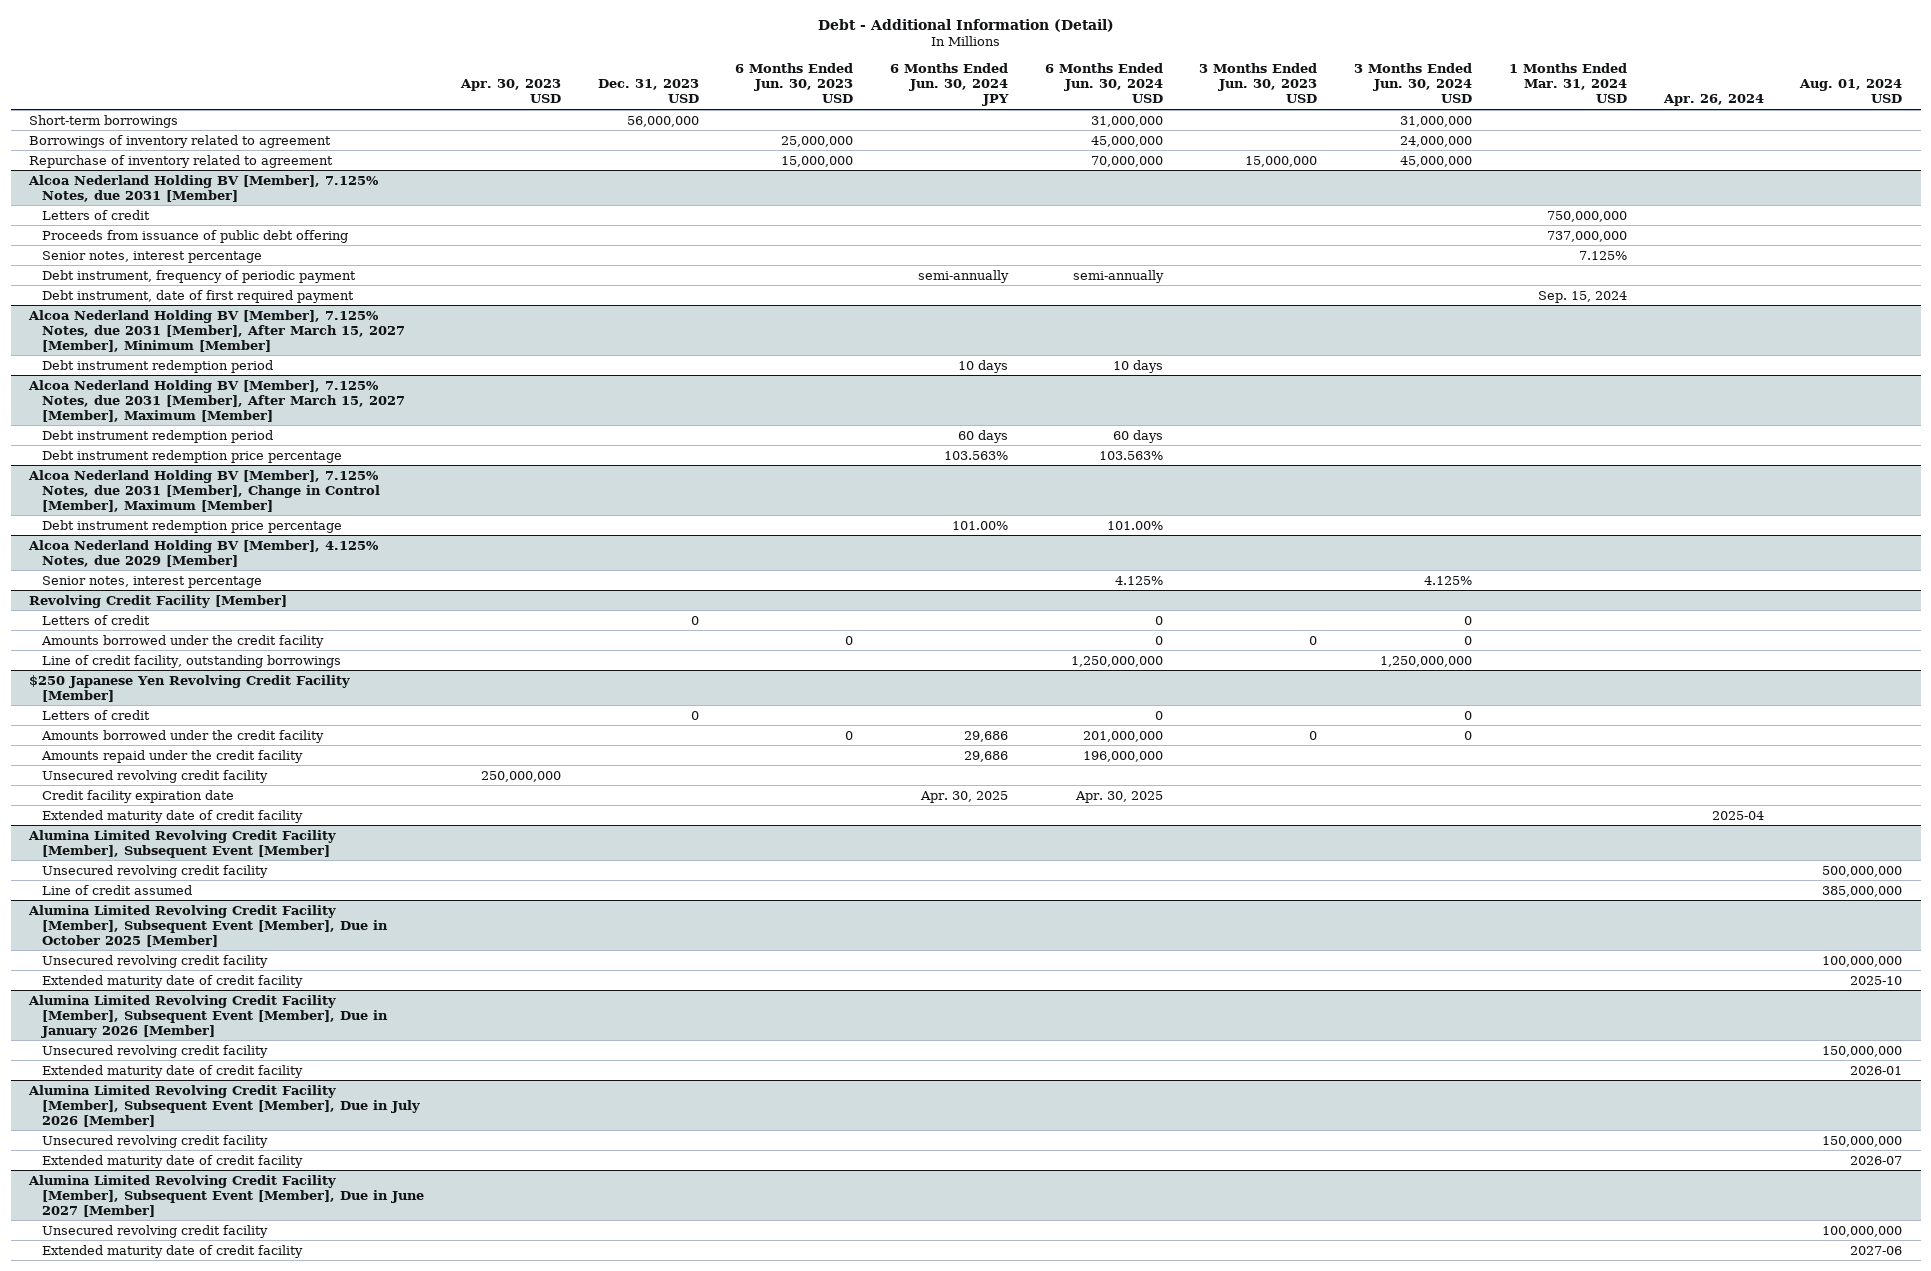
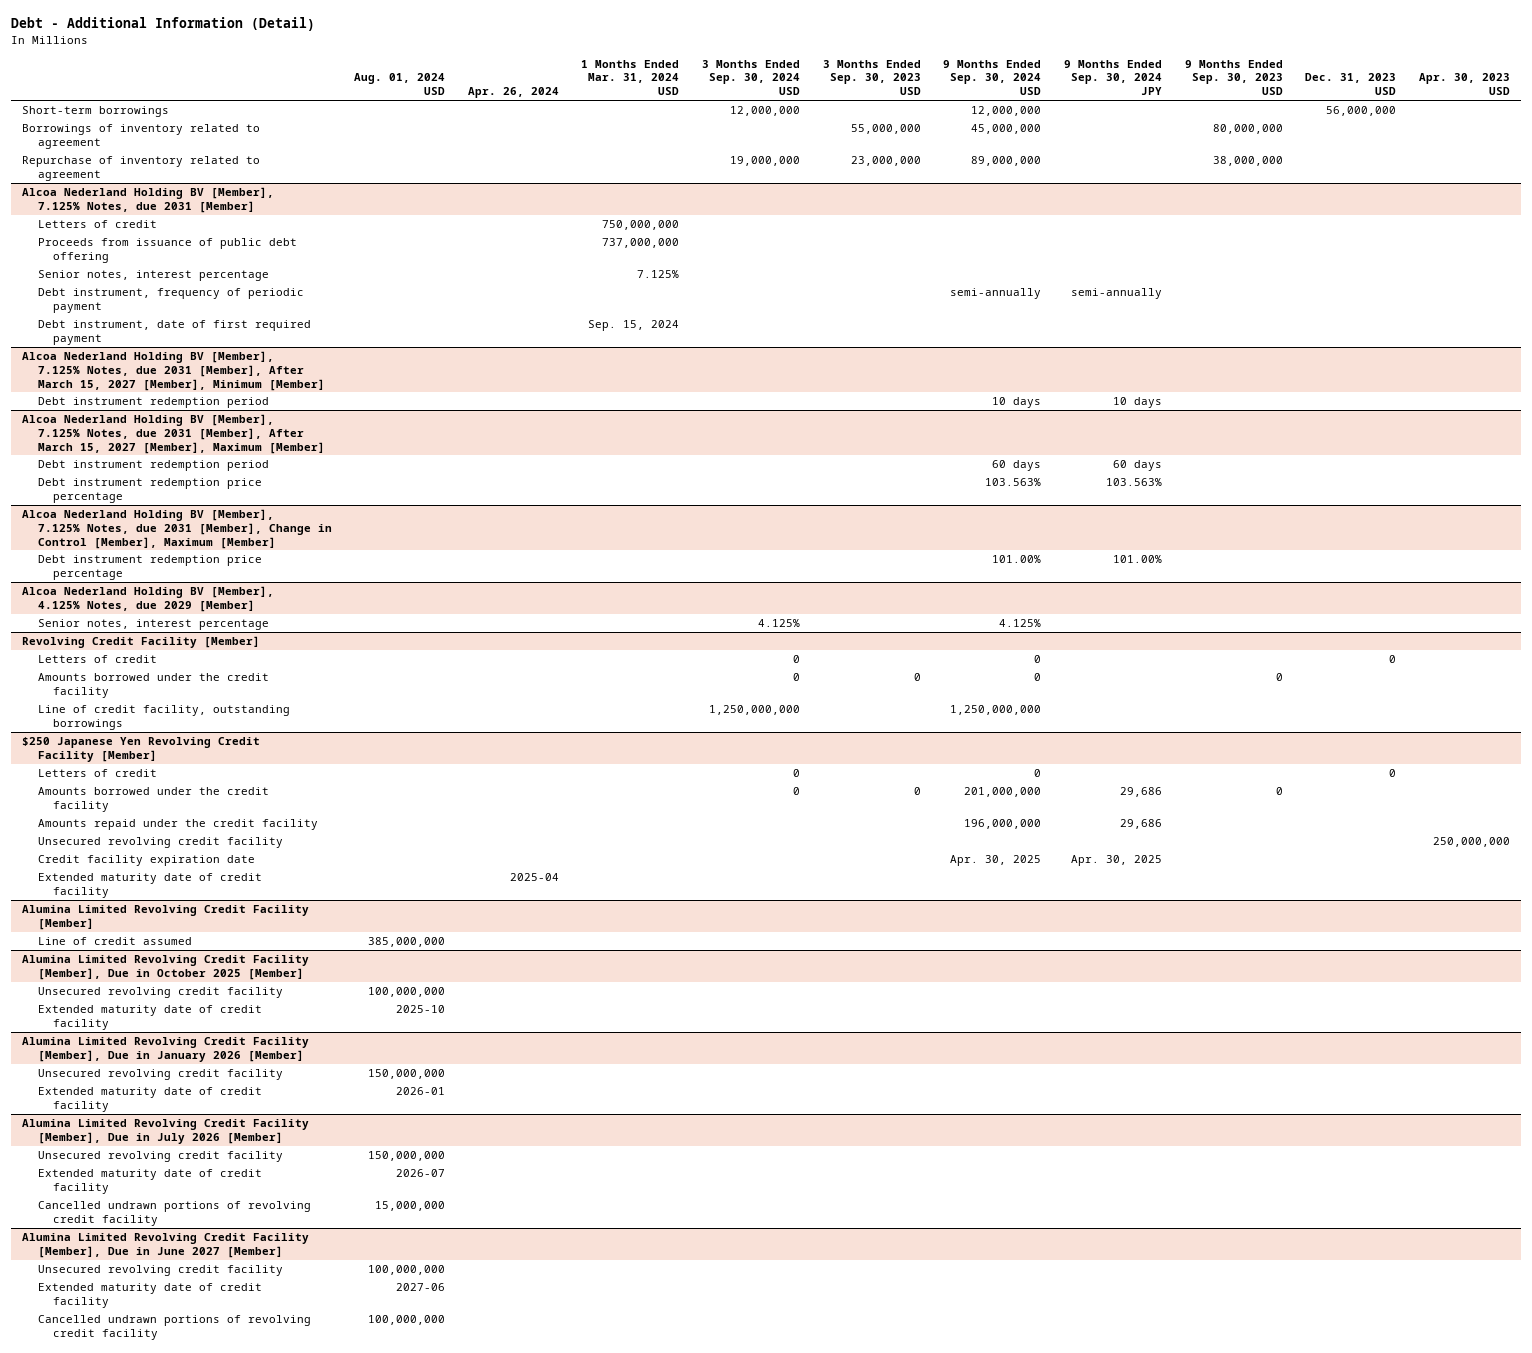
- | Apr. 30, 2023 USD | Dec. 31, 2023 USD | 6 Months Ended Jun. 30, 2023 USD | 6 Months Ended Jun. 30, 2024 JPY | 6 Months Ended Jun. 30, 2024 USD | 3 Months Ended Jun. 30, 2023 USD | 3 Months Ended Jun. 30, 2024 USD | 1 Months Ended Mar. 31, 2024 USD | Apr. 26, 2024 | Aug. 01, 2024 USD
+ | Aug. 01, 2024 USD | Apr. 26, 2024 | 1 Months Ended Mar. 31, 2024 USD | 3 Months Ended Sep. 30, 2024 USD | 3 Months Ended Sep. 30, 2023 USD | 9 Months Ended Sep. 30, 2024 USD | 9 Months Ended Sep. 30, 2024 JPY | 9 Months Ended Sep. 30, 2023 USD | Dec. 31, 2023 USD | Apr. 30, 2023 USD
- Alumina Limited Revolving Credit Facility [Member], Subsequent Event [Member]
- Unsecured revolving credit facility | | | | | | | | | | 500,000,000
+ Alumina Limited Revolving Credit Facility [Member]
- Alumina Limited Revolving Credit Facility [Member], Subsequent Event [Member], Due in October 2025 [Member]
+ Alumina Limited Revolving Credit Facility [Member], Due in October 2025 [Member]
- Alumina Limited Revolving Credit Facility [Member], Subsequent Event [Member], Due in January 2026 [Member]
+ Alumina Limited Revolving Credit Facility [Member], Due in January 2026 [Member]
- Alumina Limited Revolving Credit Facility [Member], Subsequent Event [Member], Due in July 2026 [Member]
+ Alumina Limited Revolving Credit Facility [Member], Due in July 2026 [Member]
- Alumina Limited Revolving Credit Facility [Member], Subsequent Event [Member], Due in June 2027 [Member]
+ Cancelled undrawn portions of revolving credit facility | 15,000,000 | | | | | | | | |
+ Alumina Limited Revolving Credit Facility [Member], Due in June 2027 [Member]
+ Cancelled undrawn portions of revolving credit facility | 100,000,000 | | | | | | | | |

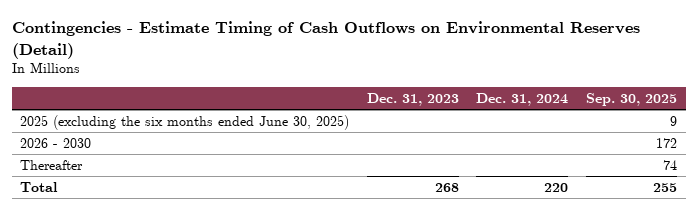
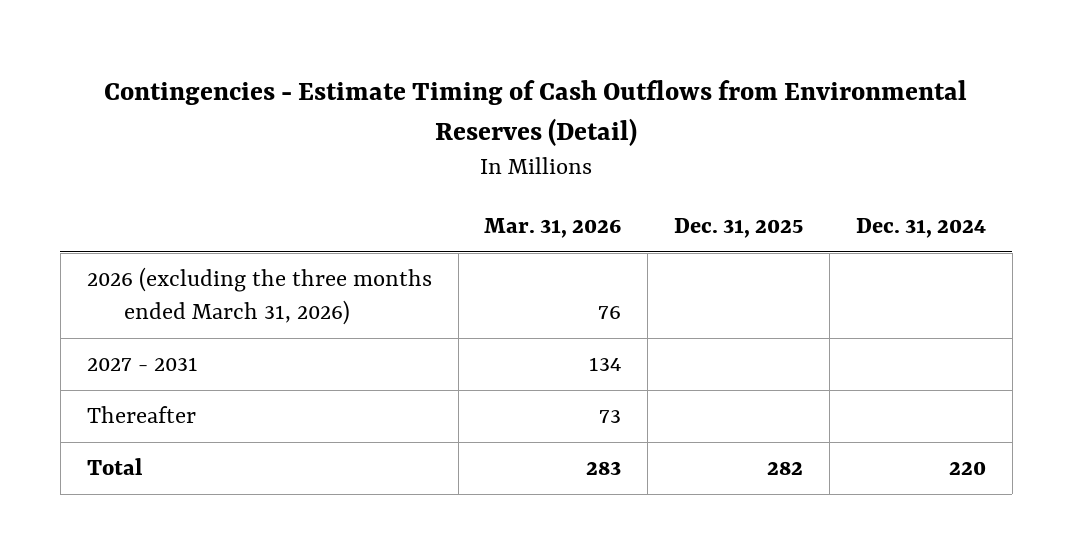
- Contingencies - Estimate Timing of Cash Outflows on Environmental Reserves (Detail)
+ Contingencies - Estimate Timing of Cash Outflows from Environmental Reserves (Detail)
- | Dec. 31, 2023 | Dec. 31, 2024 | Sep. 30, 2025
+ | Mar. 31, 2026 | Dec. 31, 2025 | Dec. 31, 2024
- 2025 (excluding the six months ended June 30, 2025) | | | 9
- 2026 - 2030 | | | 172
+ 2026 (excluding the three months ended March 31, 2026) | 76 | |
+ 2027 - 2031 | 134 | |

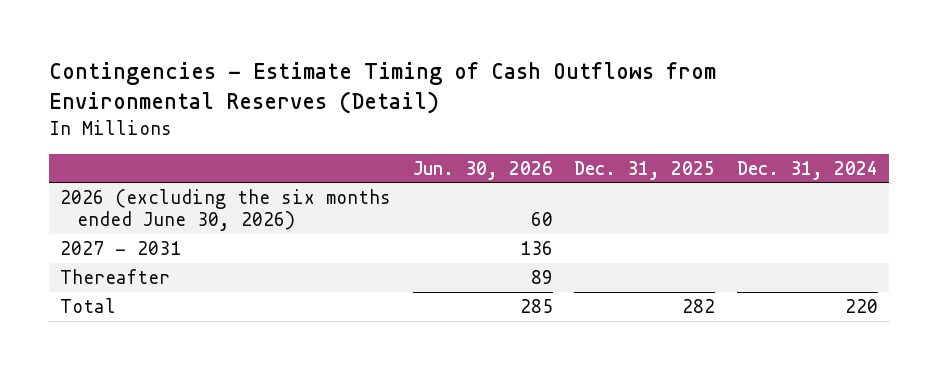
- | Mar. 31, 2026 | Dec. 31, 2025 | Dec. 31, 2024
+ | Jun. 30, 2026 | Dec. 31, 2025 | Dec. 31, 2024
- 2026 (excluding the three months ended March 31, 2026) | 76 | |
+ 2026 (excluding the six months ended June 30, 2026) | 60 | |

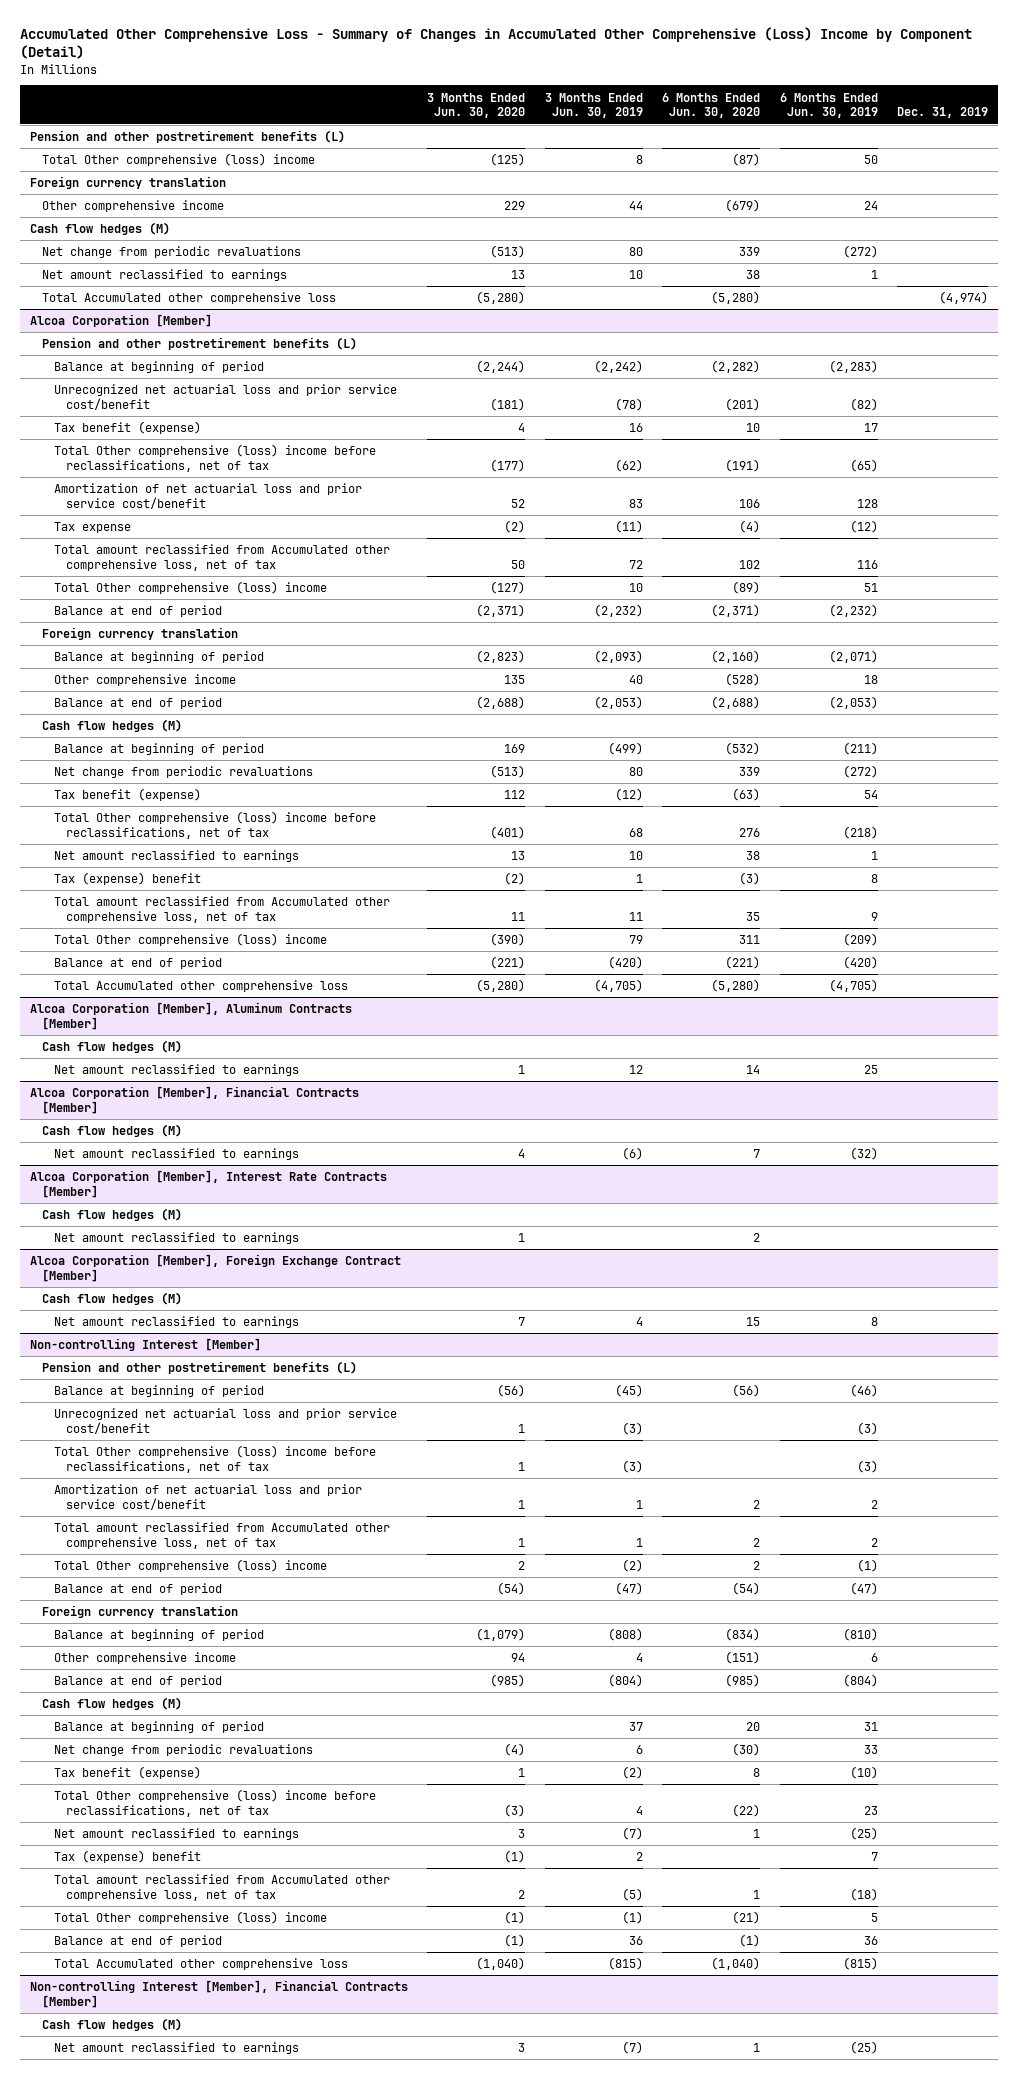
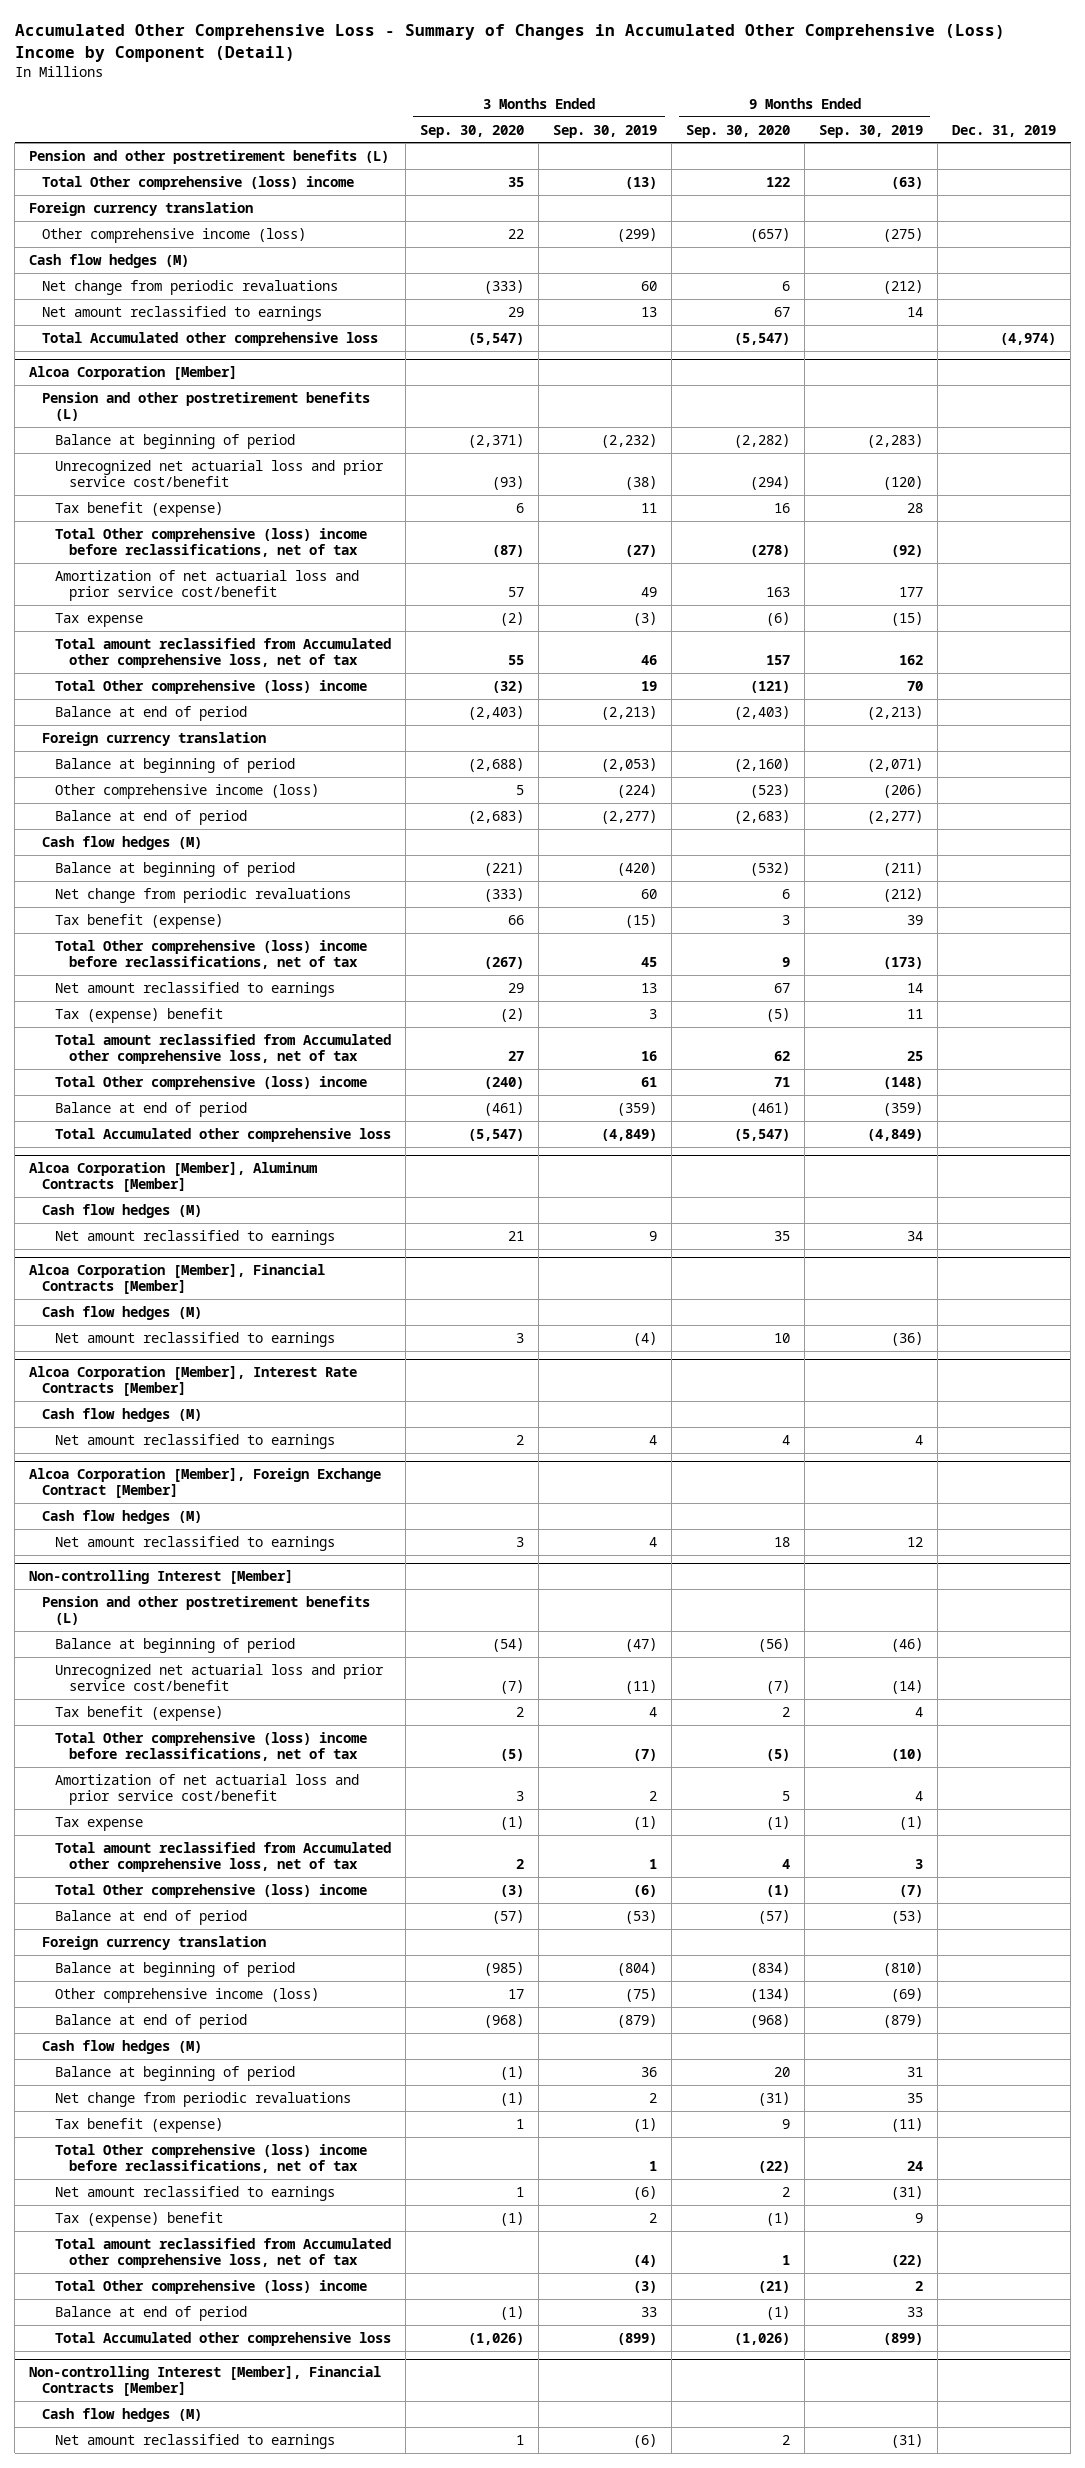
- | 3 Months Ended Jun. 30, 2020 | 3 Months Ended Jun. 30, 2019 | 6 Months Ended Jun. 30, 2020 | 6 Months Ended Jun. 30, 2019 | Dec. 31, 2019
+ | 3 Months Ended Sep. 30, 2020 | 3 Months Ended Sep. 30, 2019 | 9 Months Ended Sep. 30, 2020 | 9 Months Ended Sep. 30, 2019 | Dec. 31, 2019
- Other comprehensive income | 229 | 44 | (679) | 24 |
+ Other comprehensive income (loss) | 22 | (299) | (657) | (275) |
@ Alcoa Corporation [Member]
- Other comprehensive income | 135 | 40 | (528) | 18 |
+ Other comprehensive income (loss) | 5 | (224) | (523) | (206) |
@ Non-controlling Interest [Member]
+ Tax benefit (expense) | 2 | 4 | 2 | 4 |
+ Tax expense | (1) | (1) | (1) | (1) |
- Other comprehensive income | 94 | 4 | (151) | 6 |
+ Other comprehensive income (loss) | 17 | (75) | (134) | (69) |

